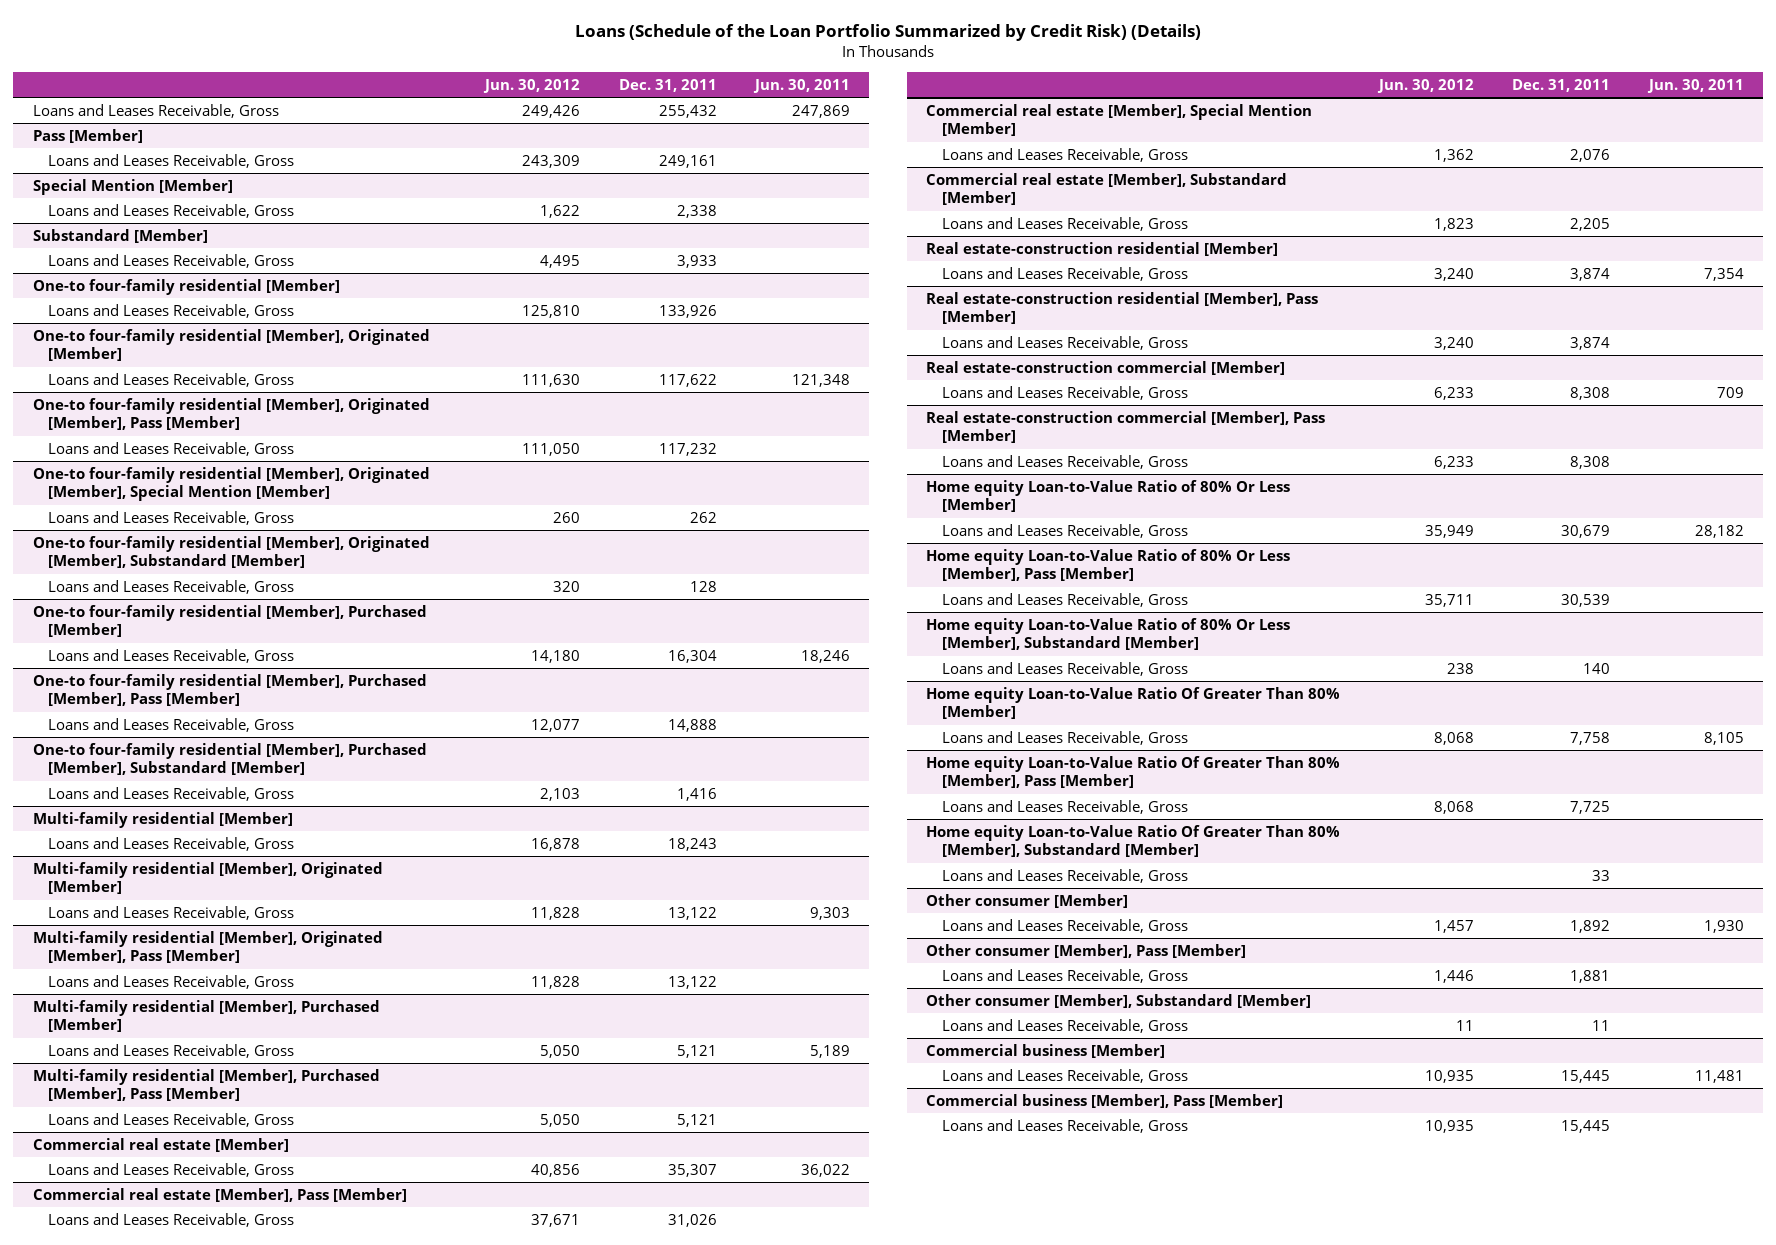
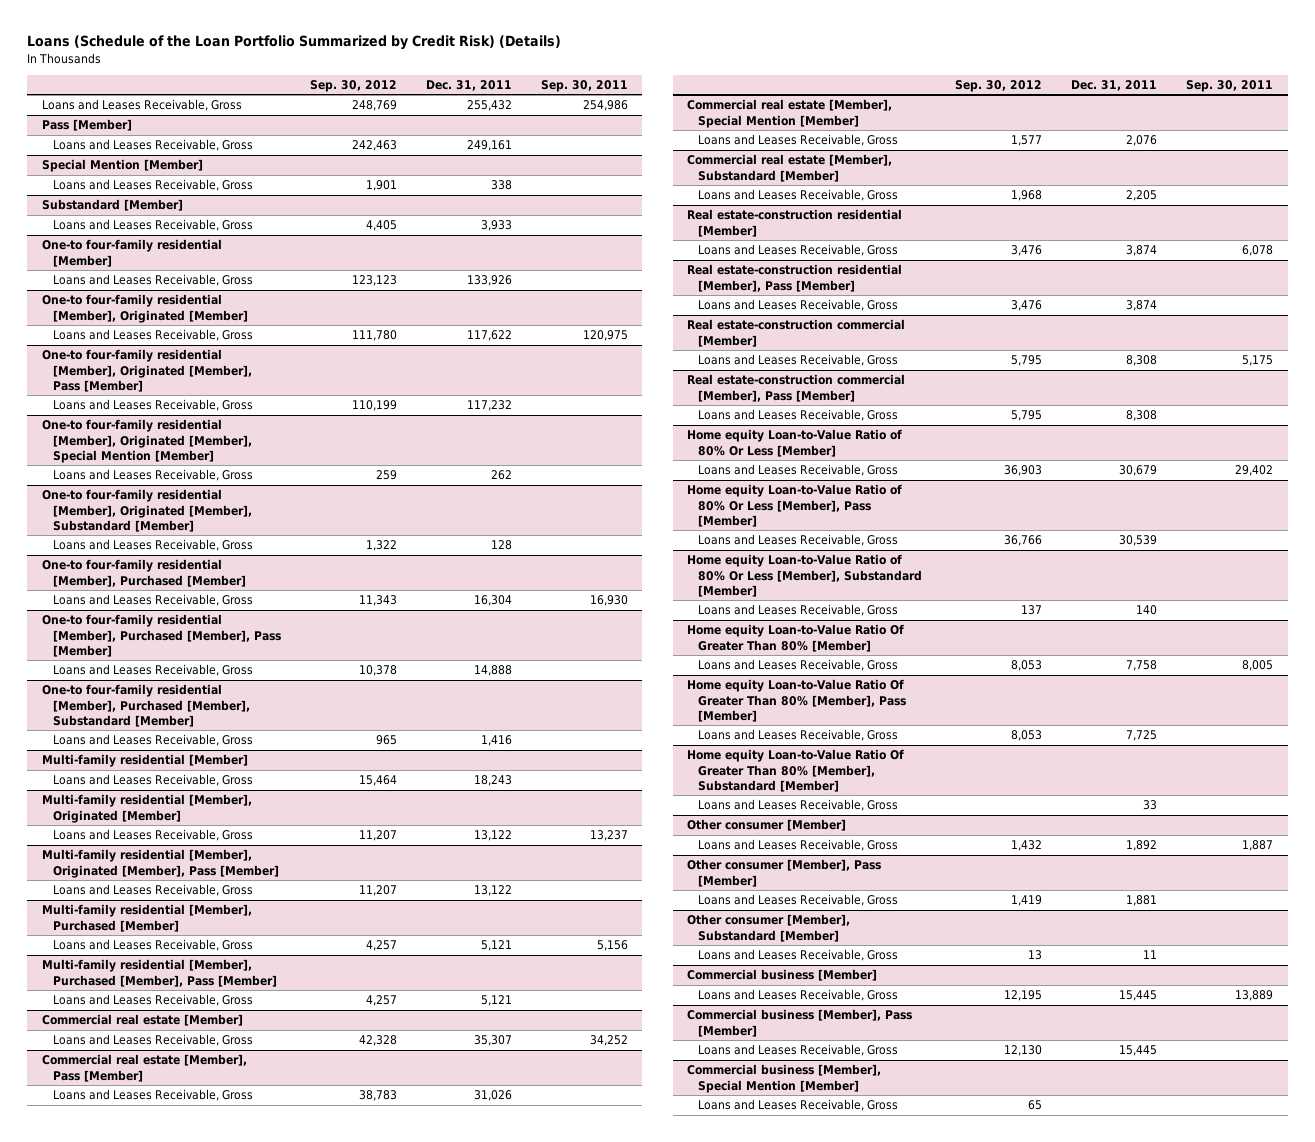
- | Jun. 30, 2012 | Dec. 31, 2011 | Jun. 30, 2011
+ | Sep. 30, 2012 | Dec. 31, 2011 | Sep. 30, 2011
@ Special Mention [Member]
- Loans and Leases Receivable, Gross | 1,622 | 2,338 |
+ Loans and Leases Receivable, Gross | 1,901 | 338 |
+ Commercial business [Member], Special Mention [Member]
+ Loans and Leases Receivable, Gross | 65 | |

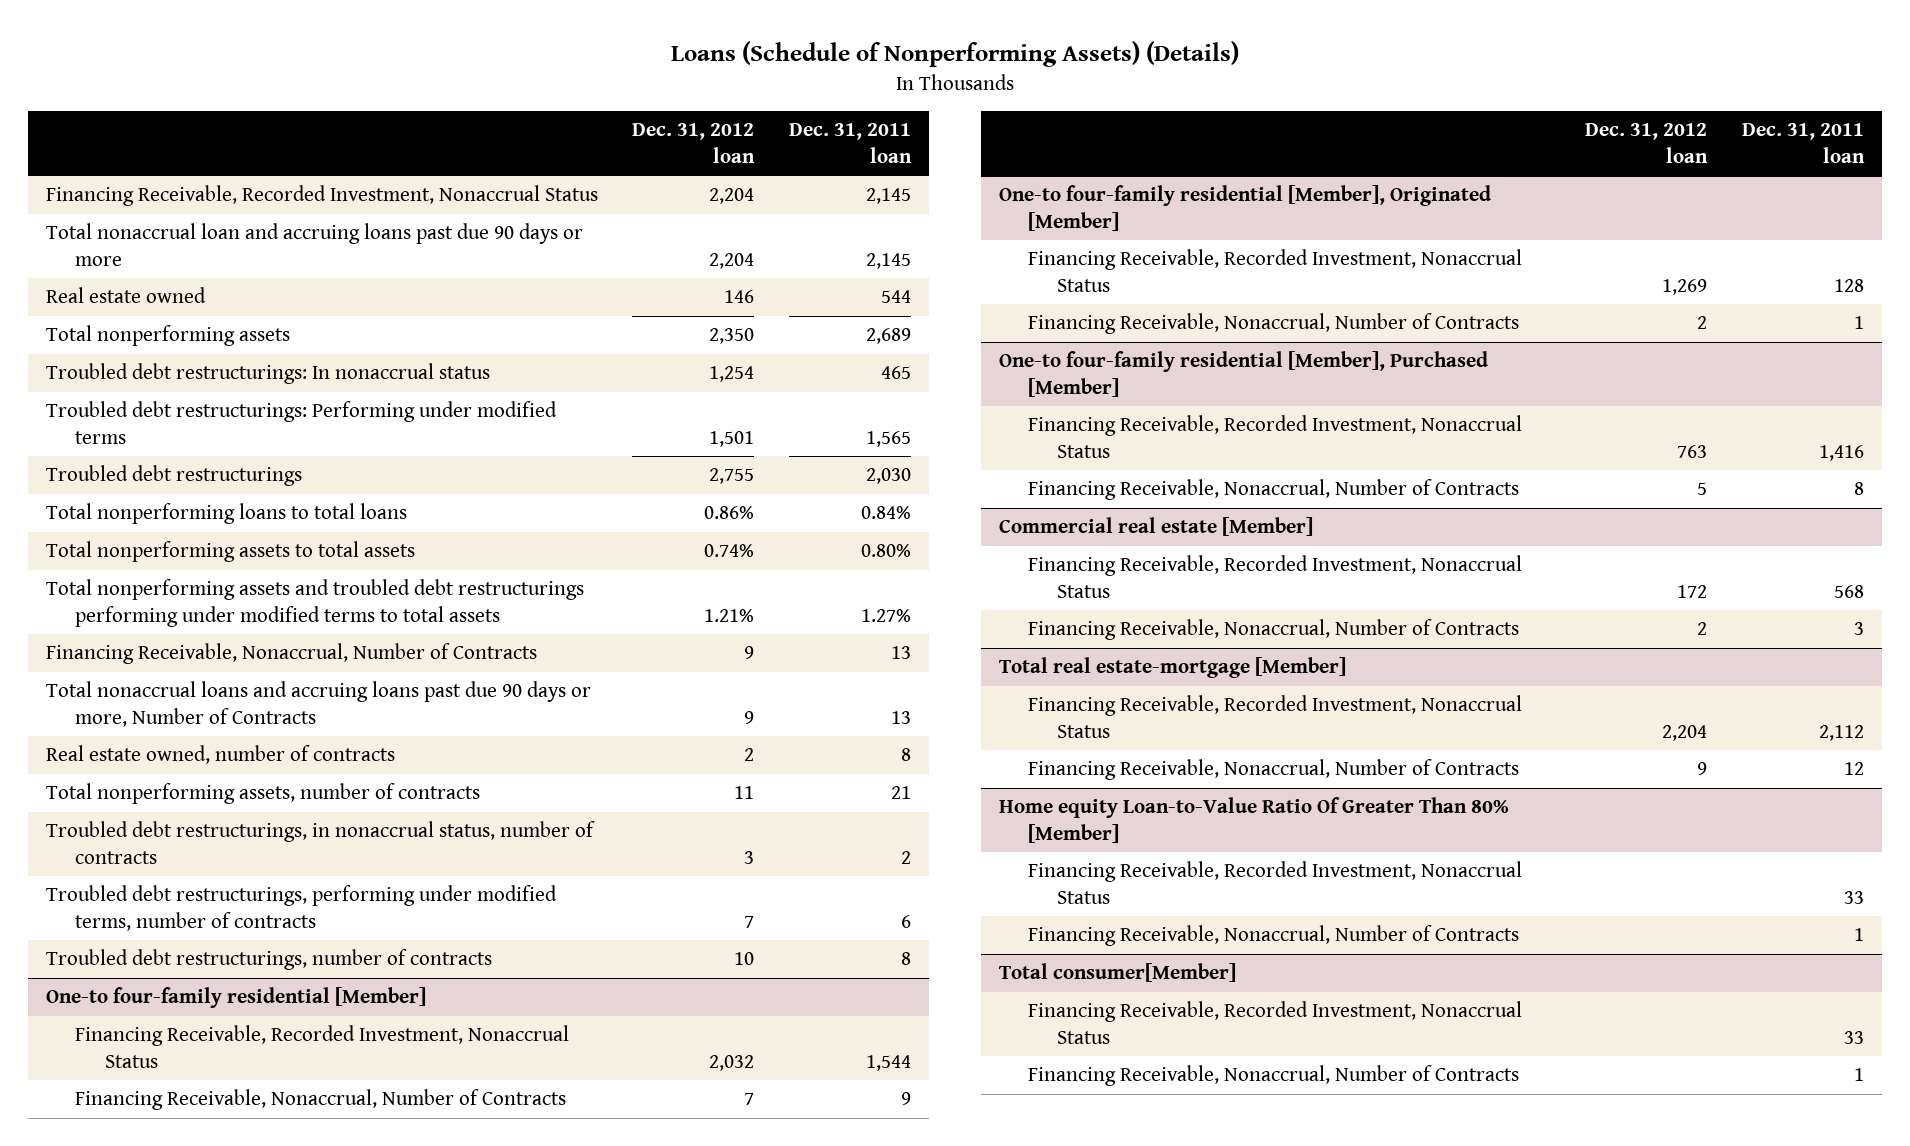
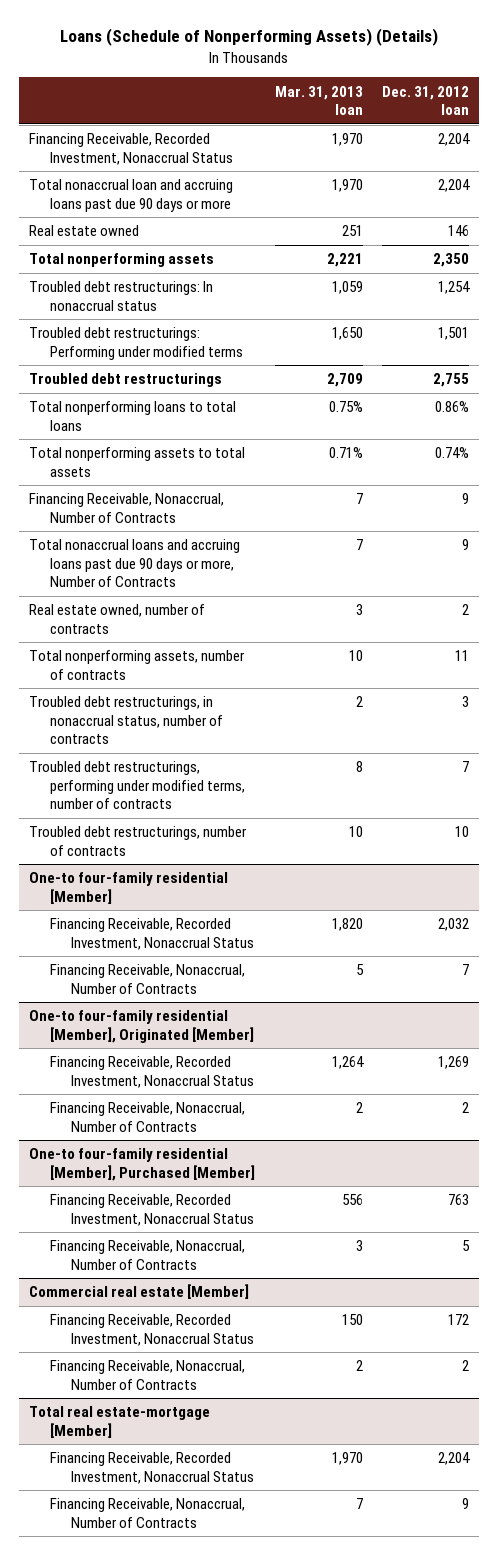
- | Dec. 31, 2012 loan | Dec. 31, 2011 loan
+ | Mar. 31, 2013 loan | Dec. 31, 2012 loan
- Total nonperforming assets and troubled debt restructurings performing under modified terms to total assets | 1.21% | 1.27%
- Home equity Loan-to-Value Ratio Of Greater Than 80% [Member]
- Financing Receivable, Recorded Investment, Nonaccrual Status | | 33
- Financing Receivable, Nonaccrual, Number of Contracts | | 1
- Total consumer[Member]
- Financing Receivable, Recorded Investment, Nonaccrual Status | | 33
- Financing Receivable, Nonaccrual, Number of Contracts | | 1

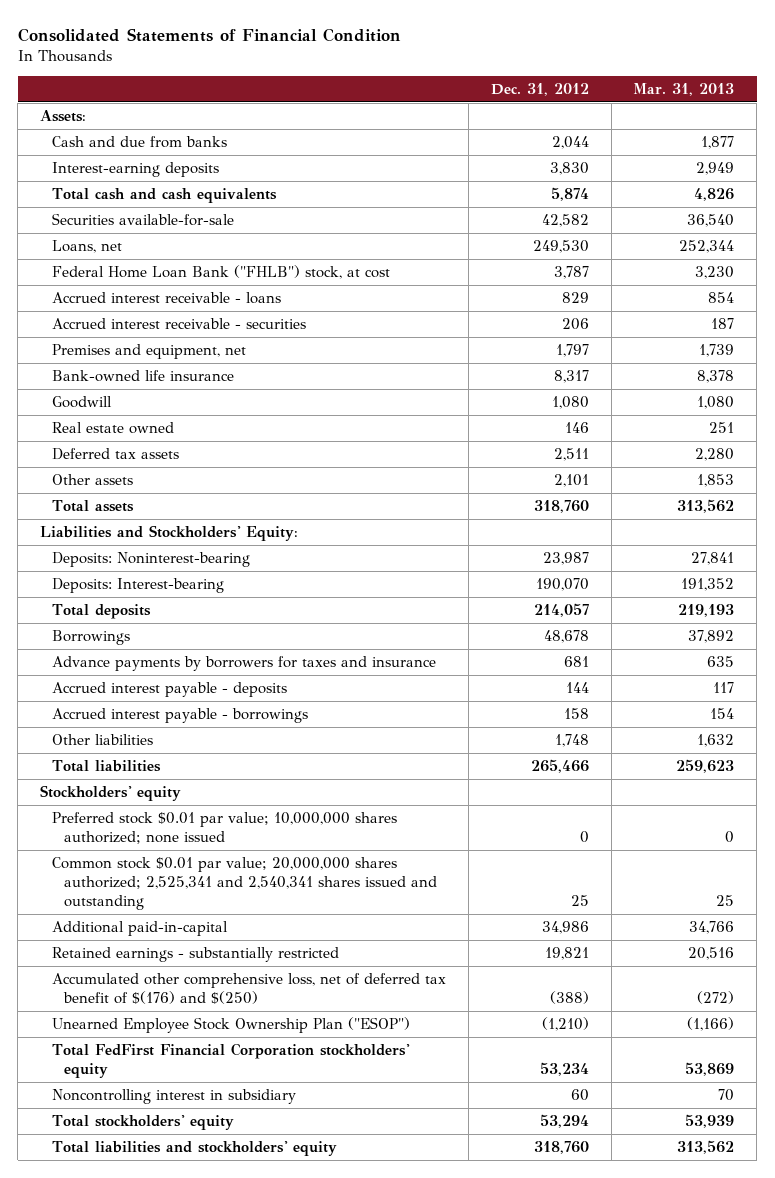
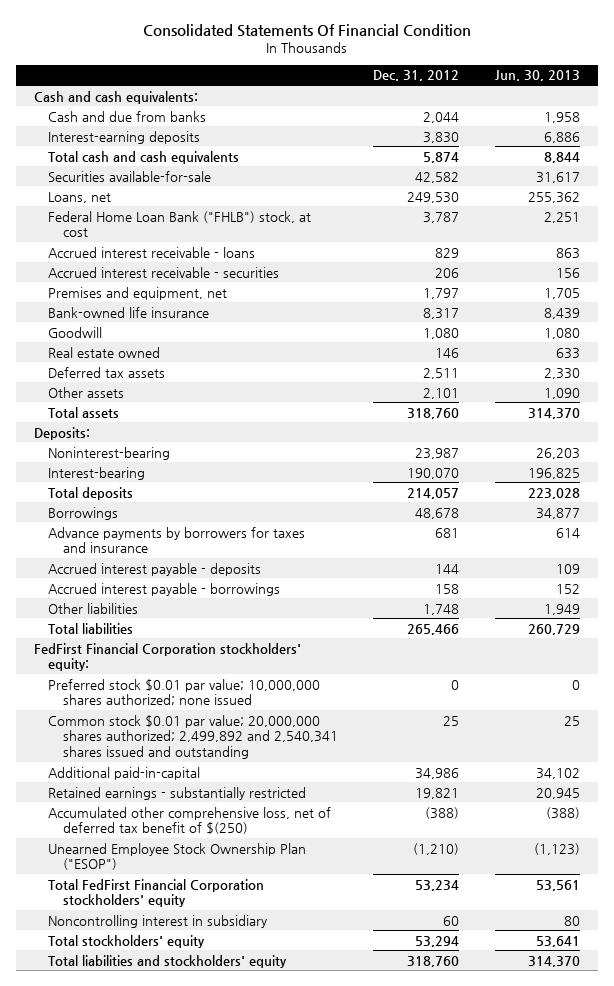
- Consolidated Statements of Financial Condition
+ Consolidated Statements Of Financial Condition
- | Dec. 31, 2012 | Mar. 31, 2013
+ | Dec. 31, 2012 | Jun. 30, 2013
- Assets:
+ Cash and cash equivalents:
- Liabilities and Stockholders' Equity:
- Deposits: Noninterest-bearing | 23,987 | 27,841
- Deposits: Interest-bearing | 190,070 | 191,352
+ Deposits:
+ Noninterest-bearing | 23,987 | 26,203
+ Interest-bearing | 190,070 | 196,825
- Stockholders' equity
+ FedFirst Financial Corporation stockholders' equity:
- Common stock $0.01 par value; 20,000,000 shares authorized; 2,525,341 and 2,540,341 shares issued and outstanding | 25 | 25
+ Common stock $0.01 par value; 20,000,000 shares authorized; 2,499,892 and 2,540,341 shares issued and outstanding | 25 | 25
- Accumulated other comprehensive loss, net of deferred tax benefit of $(176) and $(250) | (388) | (272)
+ Accumulated other comprehensive loss, net of deferred tax benefit of $(250) | (388) | (388)

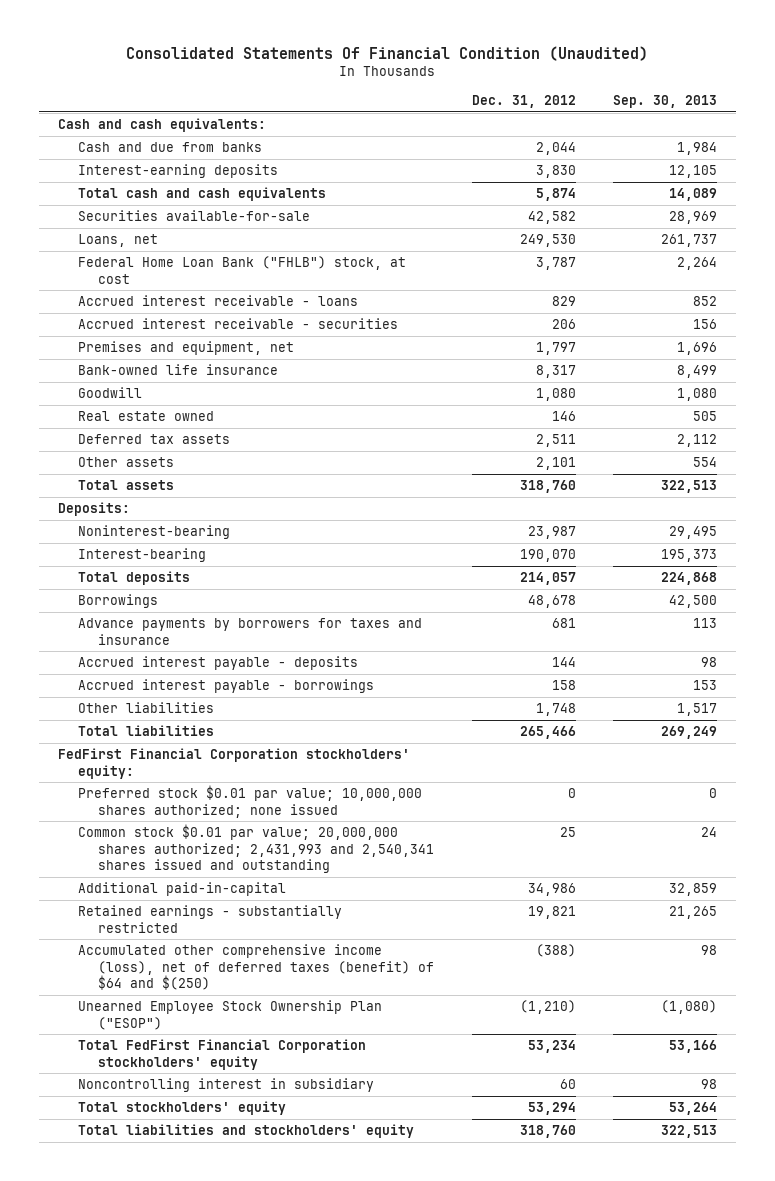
- Consolidated Statements Of Financial Condition
+ Consolidated Statements Of Financial Condition (Unaudited)
- | Dec. 31, 2012 | Jun. 30, 2013
+ | Dec. 31, 2012 | Sep. 30, 2013
- Common stock $0.01 par value; 20,000,000 shares authorized; 2,499,892 and 2,540,341 shares issued and outstanding | 25 | 25
+ Common stock $0.01 par value; 20,000,000 shares authorized; 2,431,993 and 2,540,341 shares issued and outstanding | 25 | 24
- Accumulated other comprehensive loss, net of deferred tax benefit of $(250) | (388) | (388)
+ Accumulated other comprehensive income (loss), net of deferred taxes (benefit) of $64 and $(250) | (388) | 98

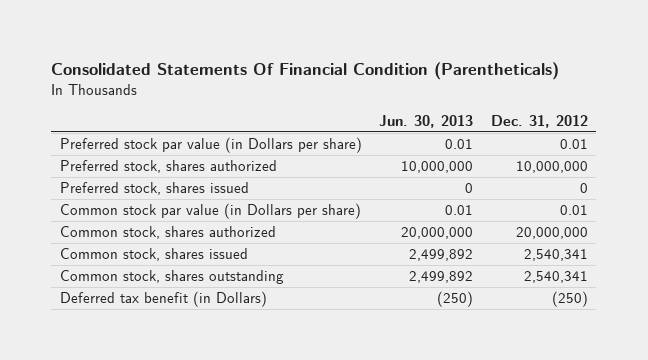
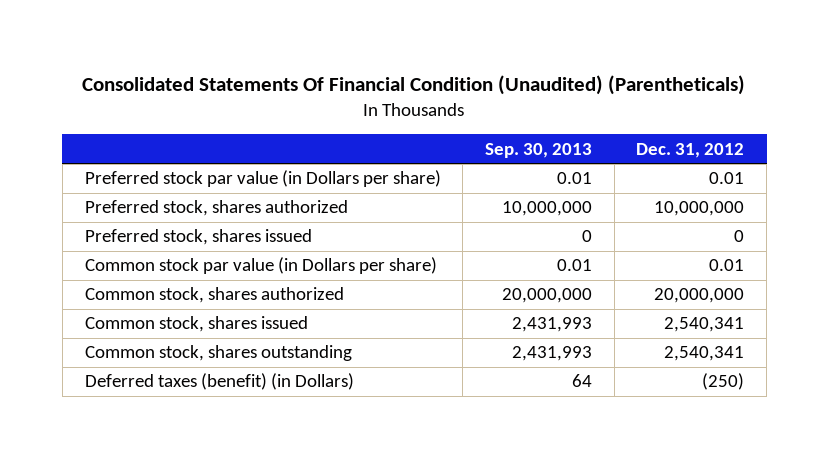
- Consolidated Statements Of Financial Condition (Parentheticals)
+ Consolidated Statements Of Financial Condition (Unaudited) (Parentheticals)
- | Jun. 30, 2013 | Dec. 31, 2012
+ | Sep. 30, 2013 | Dec. 31, 2012
- Deferred tax benefit (in Dollars) | (250) | (250)
+ Deferred taxes (benefit) (in Dollars) | 64 | (250)

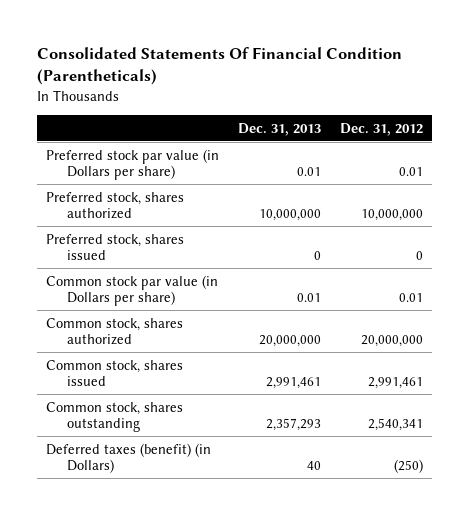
- Consolidated Statements Of Financial Condition (Unaudited) (Parentheticals)
+ Consolidated Statements Of Financial Condition (Parentheticals)
- | Sep. 30, 2013 | Dec. 31, 2012
+ | Dec. 31, 2013 | Dec. 31, 2012
- Common stock, shares issued | 2,431,993 | 2,540,341
+ Common stock, shares issued | 2,991,461 | 2,991,461

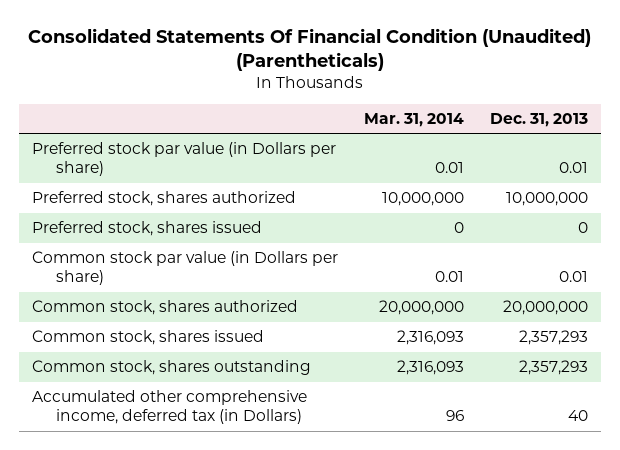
- Consolidated Statements Of Financial Condition (Parentheticals)
+ Consolidated Statements Of Financial Condition (Unaudited) (Parentheticals)
- | Dec. 31, 2013 | Dec. 31, 2012
+ | Mar. 31, 2014 | Dec. 31, 2013
- Common stock, shares issued | 2,991,461 | 2,991,461
+ Common stock, shares issued | 2,316,093 | 2,357,293
- Deferred taxes (benefit) (in Dollars) | 40 | (250)
+ Accumulated other comprehensive income, deferred tax (in Dollars) | 96 | 40

